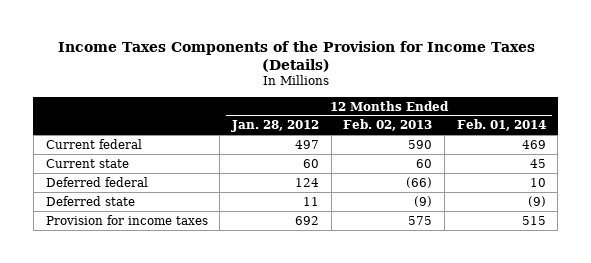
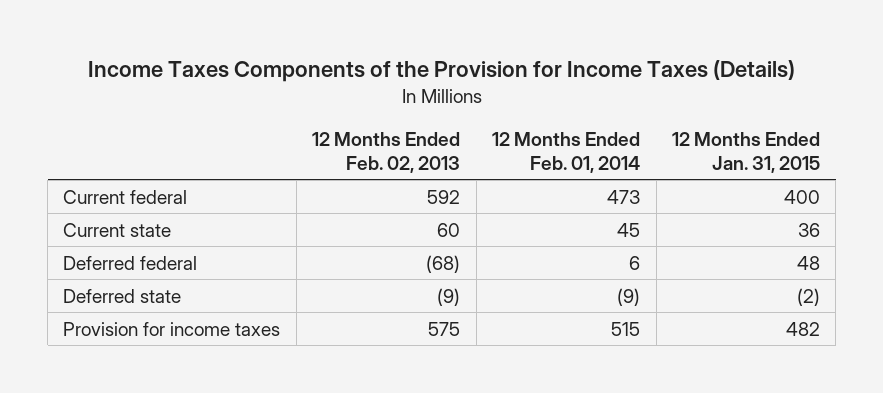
- | 12 Months Ended Jan. 28, 2012 | 12 Months Ended Feb. 02, 2013 | 12 Months Ended Feb. 01, 2014
+ | 12 Months Ended Feb. 02, 2013 | 12 Months Ended Feb. 01, 2014 | 12 Months Ended Jan. 31, 2015
- Current federal | 497 | 590 | 469
+ Current federal | 592 | 473 | 400
- Deferred federal | 124 | (66) | 10
+ Deferred federal | (68) | 6 | 48

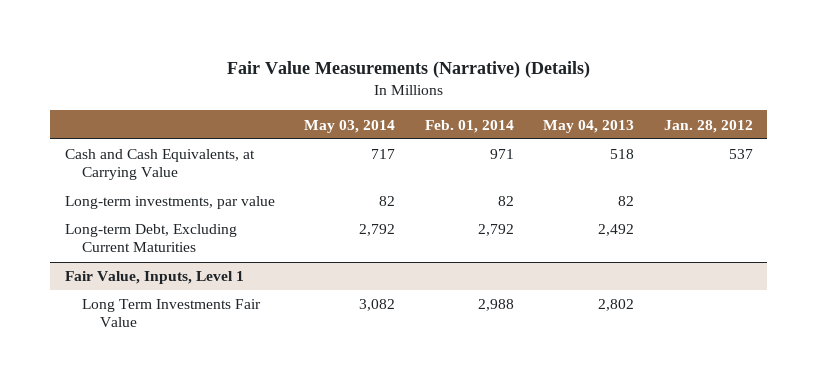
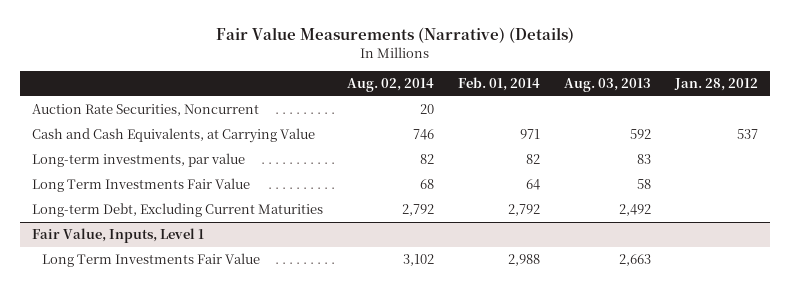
- | May 03, 2014 | Feb. 01, 2014 | May 04, 2013 | Jan. 28, 2012
+ | Aug. 02, 2014 | Feb. 01, 2014 | Aug. 03, 2013 | Jan. 28, 2012
+ Auction Rate Securities, Noncurrent | 20 | | |
+ Long Term Investments Fair Value | 68 | 64 | 58 |

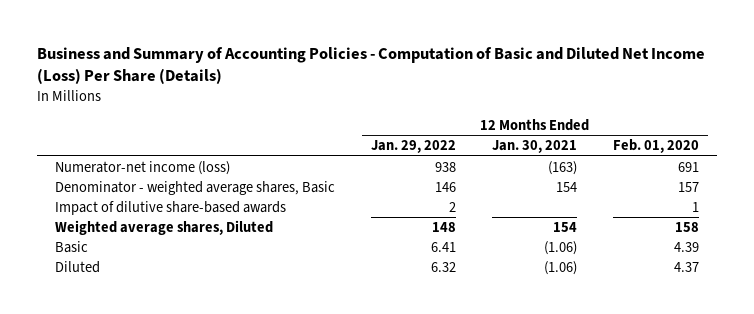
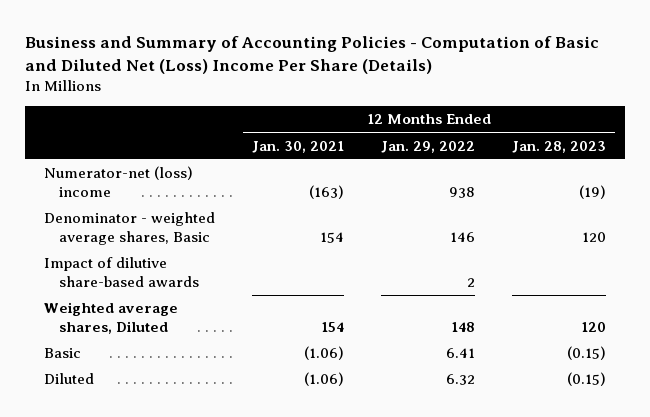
- Business and Summary of Accounting Policies - Computation of Basic and Diluted Net Income (Loss) Per Share (Details)
+ Business and Summary of Accounting Policies - Computation of Basic and Diluted Net (Loss) Income Per Share (Details)
- | 12 Months Ended Jan. 29, 2022 | 12 Months Ended Jan. 30, 2021 | 12 Months Ended Feb. 01, 2020
+ | 12 Months Ended Jan. 30, 2021 | 12 Months Ended Jan. 29, 2022 | 12 Months Ended Jan. 28, 2023
- Numerator-net income (loss) | 938 | (163) | 691
+ Numerator-net (loss) income | (163) | 938 | (19)

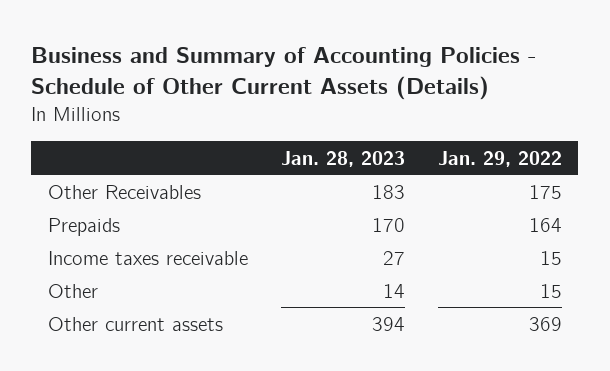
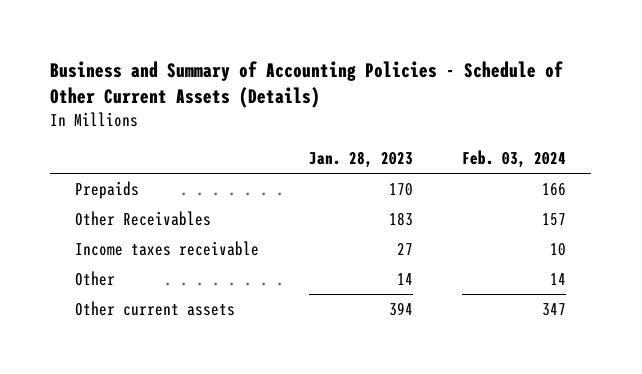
- | Jan. 28, 2023 | Jan. 29, 2022
+ | Jan. 28, 2023 | Feb. 03, 2024
moved down: Other Receivables | 183 | 157

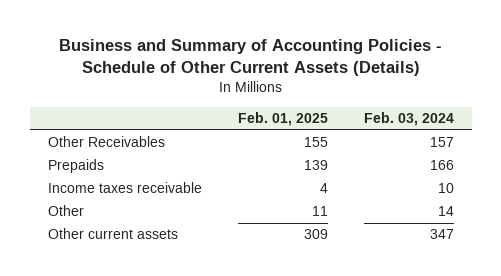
- | Jan. 28, 2023 | Feb. 03, 2024
+ | Feb. 01, 2025 | Feb. 03, 2024
moved down: Prepaids | 139 | 166

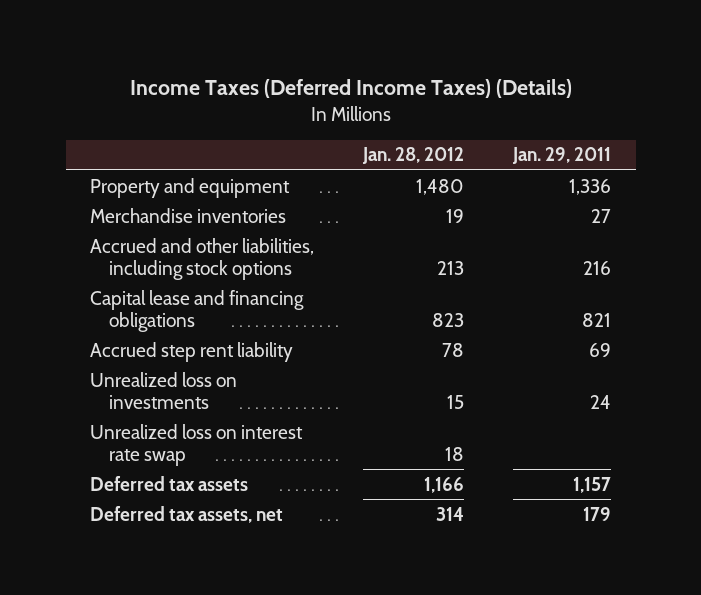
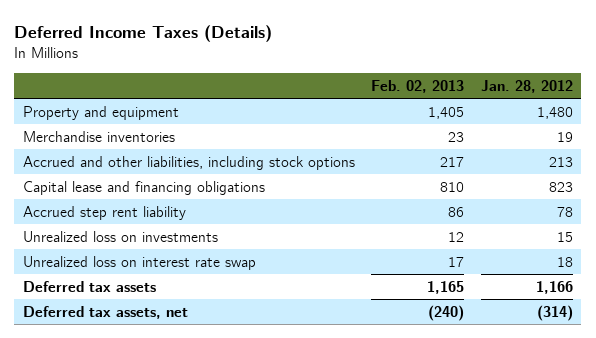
- Income Taxes (Deferred Income Taxes) (Details)
+ Deferred Income Taxes (Details)
- | Jan. 28, 2012 | Jan. 29, 2011
+ | Feb. 02, 2013 | Jan. 28, 2012
- Deferred tax assets, net | 314 | 179
+ Deferred tax assets, net | (240) | (314)

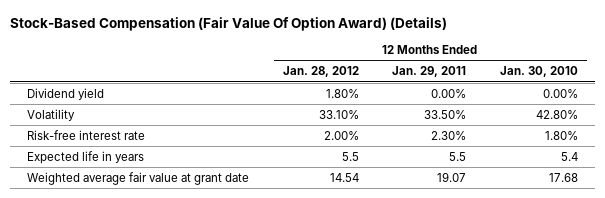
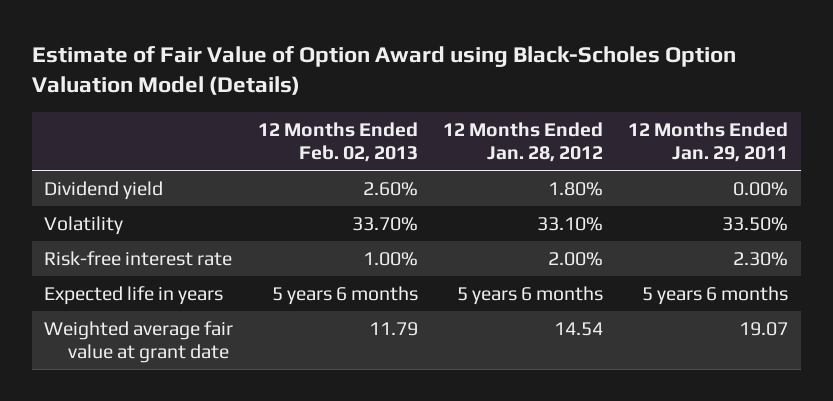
- Stock-Based Compensation (Fair Value Of Option Award) (Details)
+ Estimate of Fair Value of Option Award using Black-Scholes Option Valuation Model (Details)
- | 12 Months Ended Jan. 28, 2012 | 12 Months Ended Jan. 29, 2011 | 12 Months Ended Jan. 30, 2010
+ | 12 Months Ended Feb. 02, 2013 | 12 Months Ended Jan. 28, 2012 | 12 Months Ended Jan. 29, 2011
- Expected life in years | 5.5 | 5.5 | 5.4
+ Expected life in years | 5 years 6 months | 5 years 6 months | 5 years 6 months

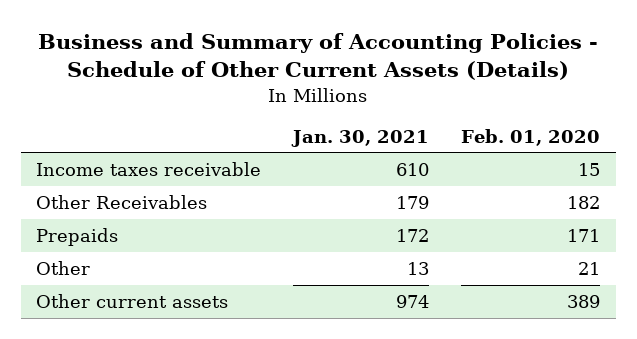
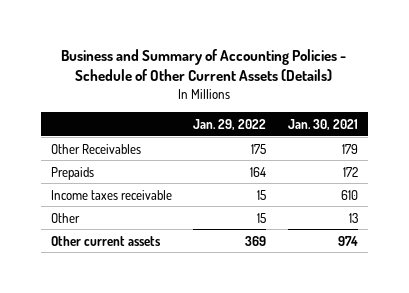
- | Jan. 30, 2021 | Feb. 01, 2020
+ | Jan. 29, 2022 | Jan. 30, 2021
moved down: Income taxes receivable | 15 | 610

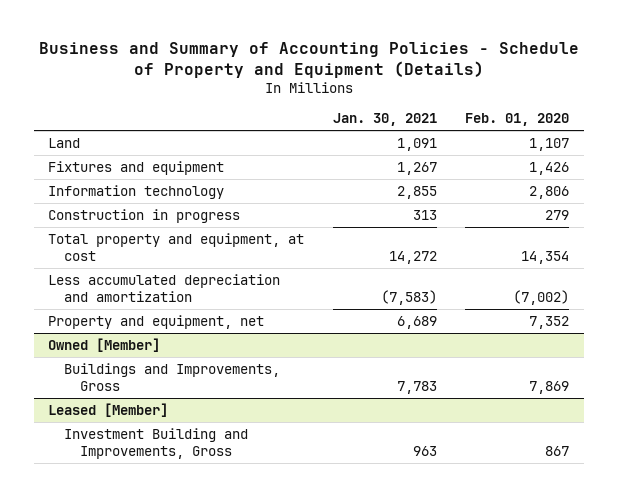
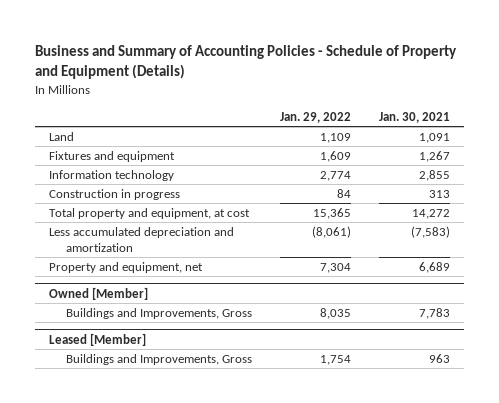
- | Jan. 30, 2021 | Feb. 01, 2020
+ | Jan. 29, 2022 | Jan. 30, 2021
@ Leased [Member]
- Investment Building and Improvements, Gross | 963 | 867
+ Buildings and Improvements, Gross | 1,754 | 963

